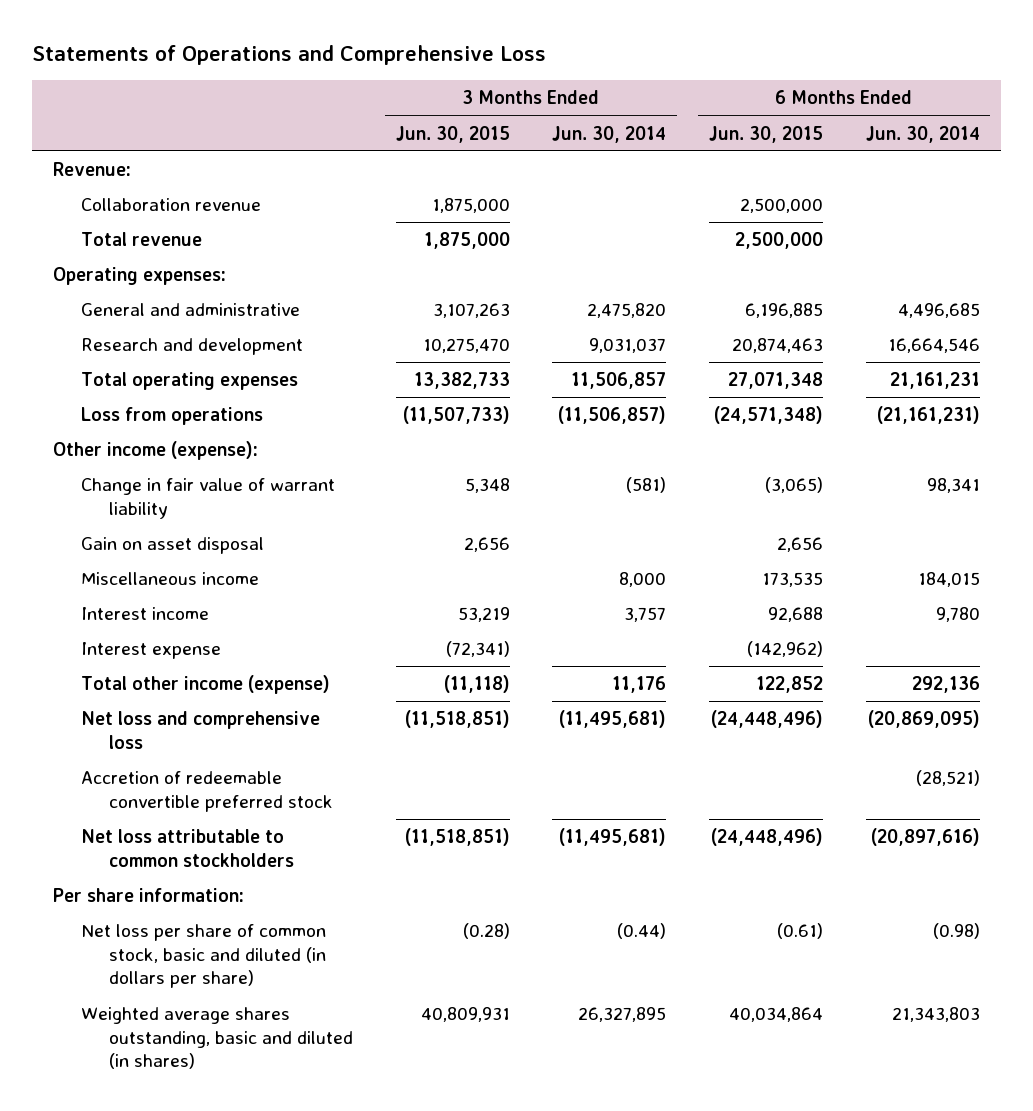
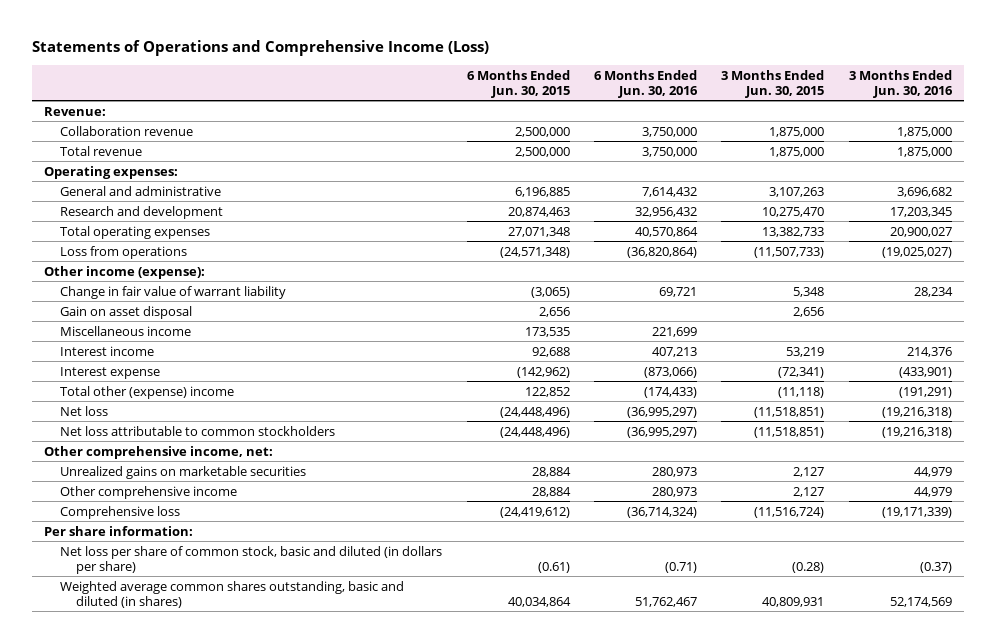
- Statements of Operations and Comprehensive Loss
+ Statements of Operations and Comprehensive Income (Loss)
- | 3 Months Ended Jun. 30, 2015 | 3 Months Ended Jun. 30, 2014 | 6 Months Ended Jun. 30, 2015 | 6 Months Ended Jun. 30, 2014
+ | 6 Months Ended Jun. 30, 2015 | 6 Months Ended Jun. 30, 2016 | 3 Months Ended Jun. 30, 2015 | 3 Months Ended Jun. 30, 2016
- Total other income (expense) | (11,118) | 11,176 | 122,852 | 292,136
- Net loss and comprehensive loss | (11,518,851) | (11,495,681) | (24,448,496) | (20,869,095)
- Accretion of redeemable convertible preferred stock | | | | (28,521)
+ Total other (expense) income | 122,852 | (174,433) | (11,118) | (191,291)
+ Net loss | (24,448,496) | (36,995,297) | (11,518,851) | (19,216,318)
+ Other comprehensive income, net:
+ Unrealized gains on marketable securities | 28,884 | 280,973 | 2,127 | 44,979
+ Other comprehensive income | 28,884 | 280,973 | 2,127 | 44,979
+ Comprehensive loss | (24,419,612) | (36,714,324) | (11,516,724) | (19,171,339)
- Weighted average shares outstanding, basic and diluted (in shares) | 40,809,931 | 26,327,895 | 40,034,864 | 21,343,803
+ Weighted average common shares outstanding, basic and diluted (in shares) | 40,034,864 | 51,762,467 | 40,809,931 | 52,174,569

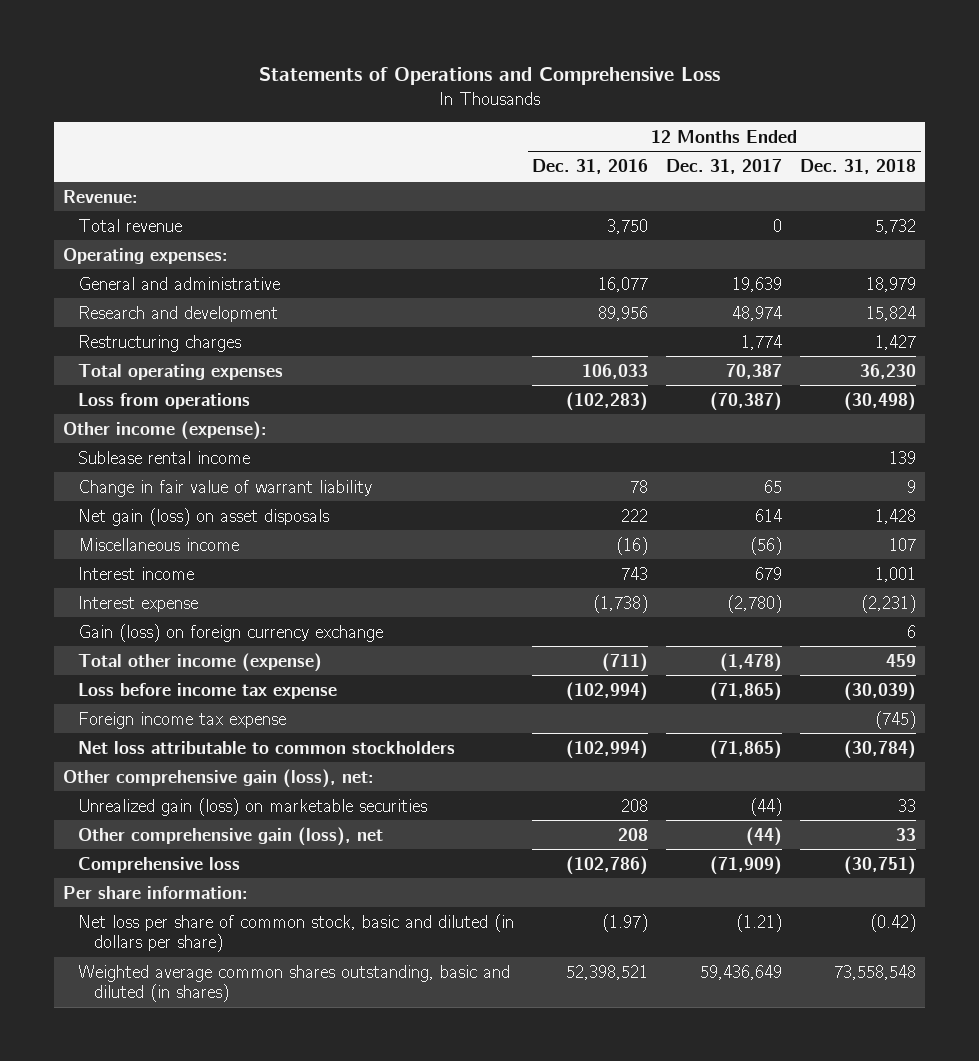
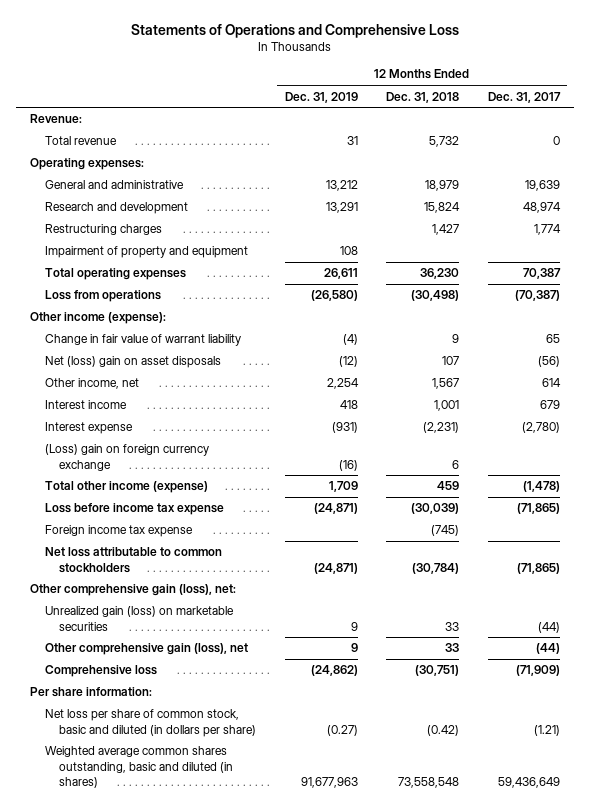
- | 12 Months Ended Dec. 31, 2016 | 12 Months Ended Dec. 31, 2017 | 12 Months Ended Dec. 31, 2018
+ | 12 Months Ended Dec. 31, 2019 | 12 Months Ended Dec. 31, 2018 | 12 Months Ended Dec. 31, 2017
+ Impairment of property and equipment | 108 | |
- Sublease rental income | | | 139
- Net gain (loss) on asset disposals | 222 | 614 | 1,428
- Miscellaneous income | (16) | (56) | 107
+ Net (loss) gain on asset disposals | (12) | 107 | (56)
+ Other income, net | 2,254 | 1,567 | 614
- Gain (loss) on foreign currency exchange | | | 6
+ (Loss) gain on foreign currency exchange | (16) | 6 |

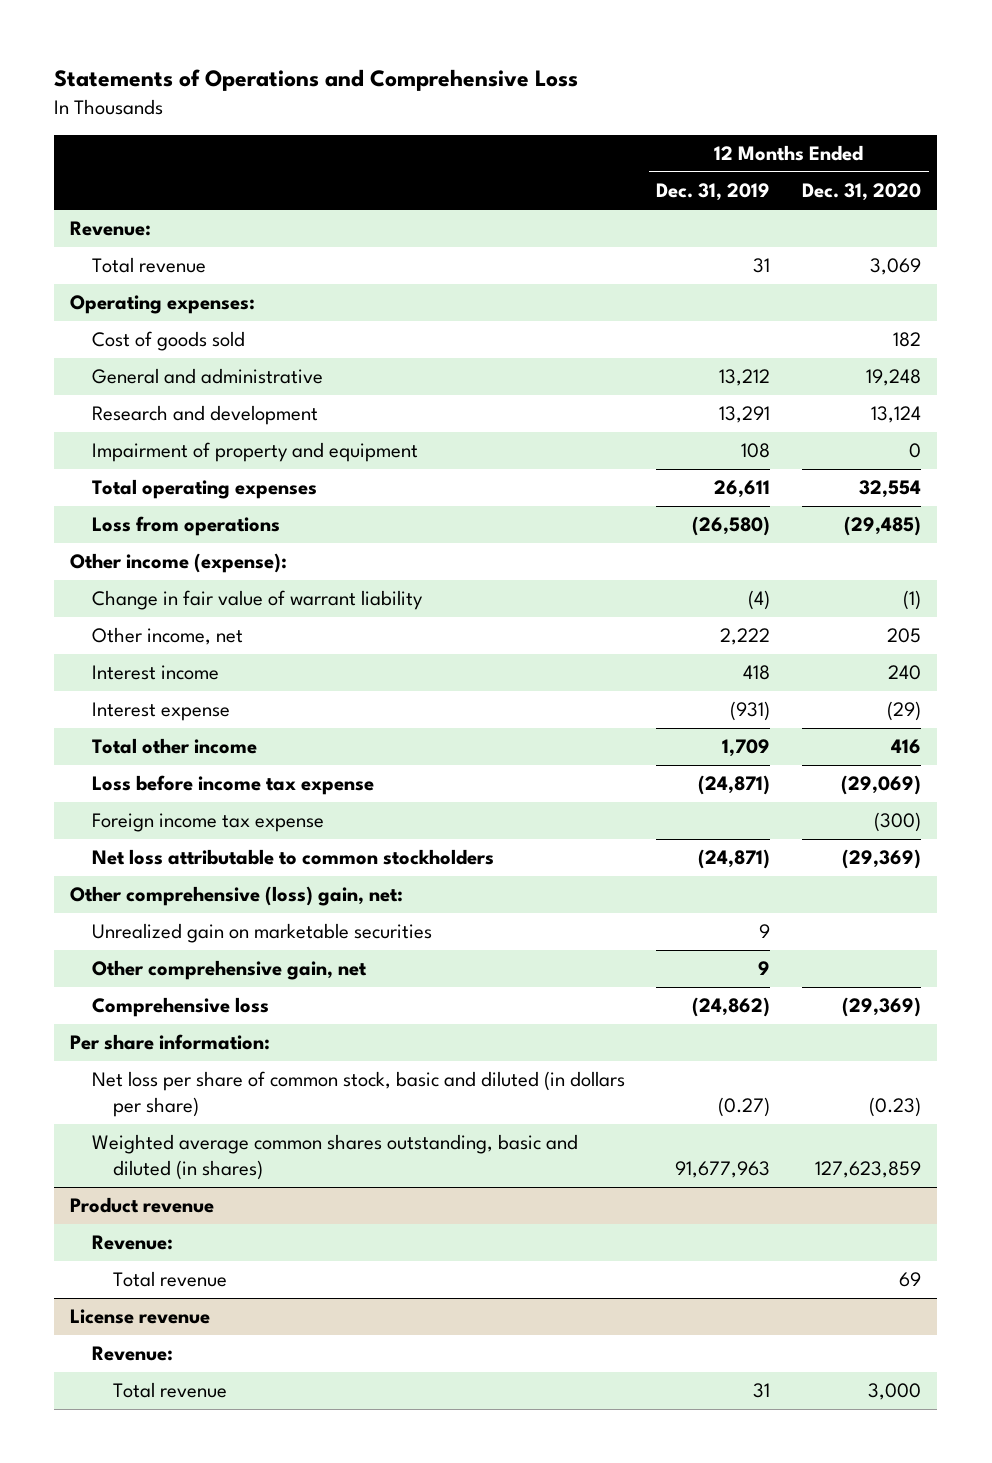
- | 12 Months Ended Dec. 31, 2019 | 12 Months Ended Dec. 31, 2018 | 12 Months Ended Dec. 31, 2017
+ | 12 Months Ended Dec. 31, 2019 | 12 Months Ended Dec. 31, 2020
+ Cost of goods sold | | 182
- Restructuring charges | | 1,427 | 1,774
- Net (loss) gain on asset disposals | (12) | 107 | (56)
- Other income, net | 2,254 | 1,567 | 614
+ Other income, net | 2,222 | 205
- (Loss) gain on foreign currency exchange | (16) | 6 |
- Total other income (expense) | 1,709 | 459 | (1,478)
+ Total other income | 1,709 | 416
- Other comprehensive gain (loss), net:
- Unrealized gain (loss) on marketable securities | 9 | 33 | (44)
- Other comprehensive gain (loss), net | 9 | 33 | (44)
+ Other comprehensive (loss) gain, net:
+ Unrealized gain on marketable securities | 9 |
+ Other comprehensive gain, net | 9 |
+ Product revenue
+ Revenue:
+ Total revenue | | 69
+ License revenue
+ Revenue:
+ Total revenue | 31 | 3,000

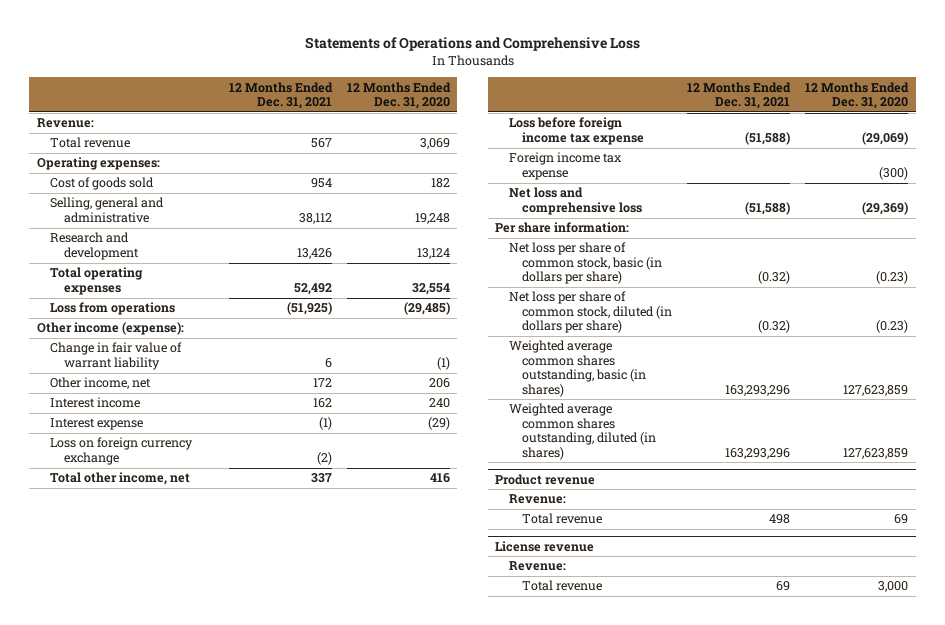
- | 12 Months Ended Dec. 31, 2019 | 12 Months Ended Dec. 31, 2020
+ | 12 Months Ended Dec. 31, 2021 | 12 Months Ended Dec. 31, 2020
- General and administrative | 13,212 | 19,248
+ Selling, general and administrative | 38,112 | 19,248
- Impairment of property and equipment | 108 | 0
- Other income, net | 2,222 | 205
+ Other income, net | 172 | 206
- Total other income | 1,709 | 416
- Loss before income tax expense | (24,871) | (29,069)
+ Loss on foreign currency exchange | (2) |
+ Total other income, net | 337 | 416
+ Loss before foreign income tax expense | (51,588) | (29,069)
- Net loss attributable to common stockholders | (24,871) | (29,369)
- Other comprehensive (loss) gain, net:
- Unrealized gain on marketable securities | 9 |
- Other comprehensive gain, net | 9 |
- Comprehensive loss | (24,862) | (29,369)
+ Net loss and comprehensive loss | (51,588) | (29,369)
- Net loss per share of common stock, basic and diluted (in dollars per share) | (0.27) | (0.23)
- Weighted average common shares outstanding, basic and diluted (in shares) | 91,677,963 | 127,623,859
+ Net loss per share of common stock, basic (in dollars per share) | (0.32) | (0.23)
+ Net loss per share of common stock, diluted (in dollars per share) | (0.32) | (0.23)
+ Weighted average common shares outstanding, basic (in shares) | 163,293,296 | 127,623,859
+ Weighted average common shares outstanding, diluted (in shares) | 163,293,296 | 127,623,859

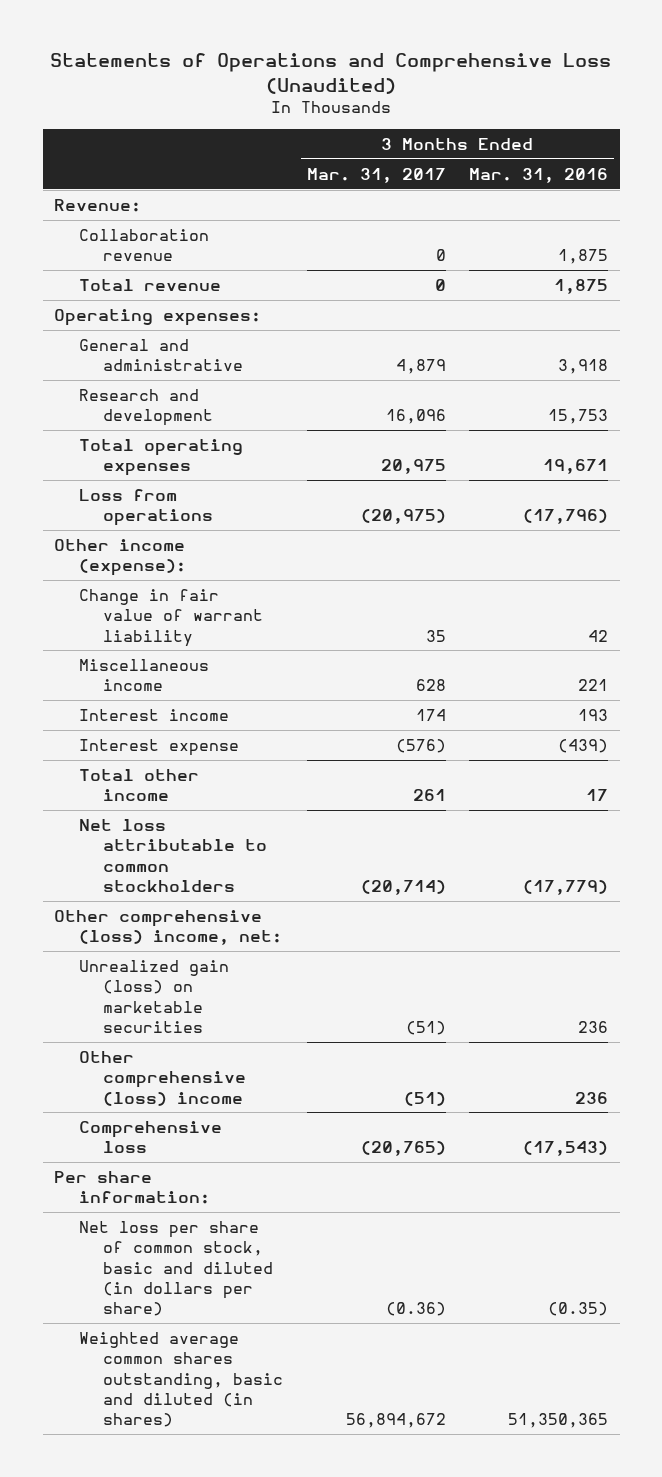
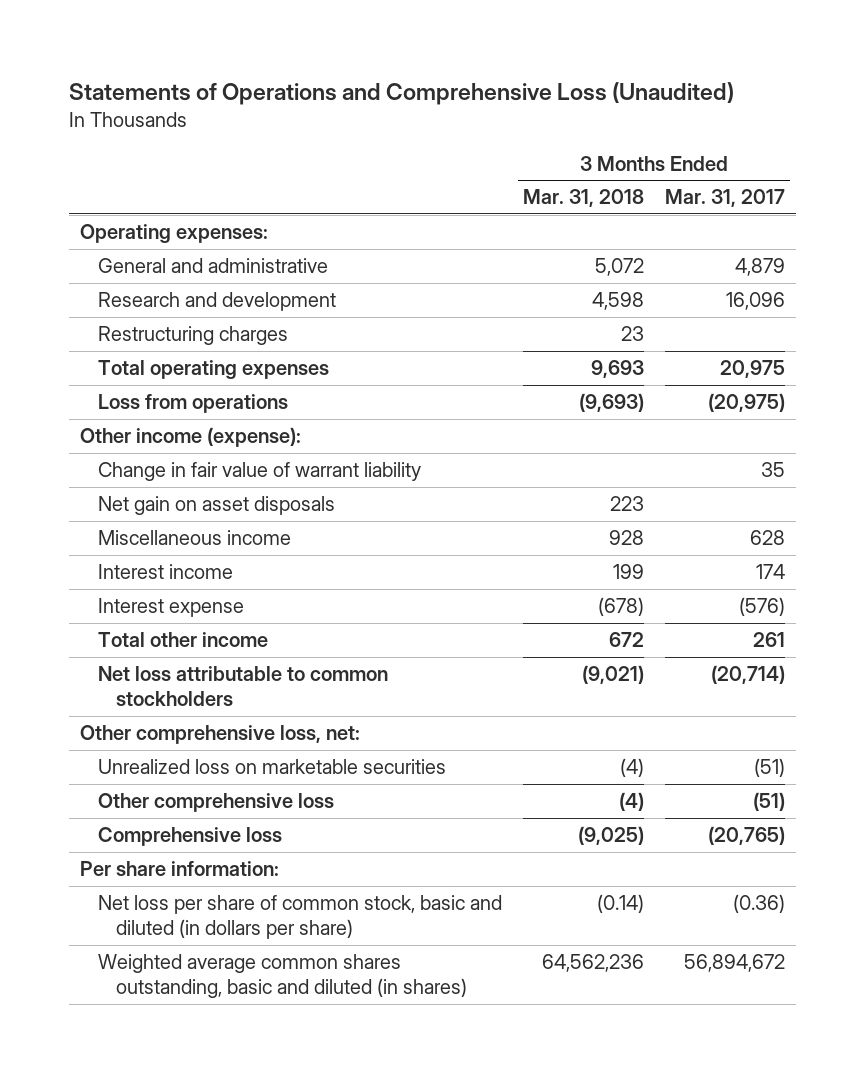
- | 3 Months Ended Mar. 31, 2017 | 3 Months Ended Mar. 31, 2016
+ | 3 Months Ended Mar. 31, 2018 | 3 Months Ended Mar. 31, 2017
- Revenue:
- Collaboration revenue | 0 | 1,875
- Total revenue | 0 | 1,875
+ Restructuring charges | 23 |
+ Net gain on asset disposals | 223 |
- Other comprehensive (loss) income, net:
- Unrealized gain (loss) on marketable securities | (51) | 236
- Other comprehensive (loss) income | (51) | 236
+ Other comprehensive loss, net:
+ Unrealized loss on marketable securities | (4) | (51)
+ Other comprehensive loss | (4) | (51)

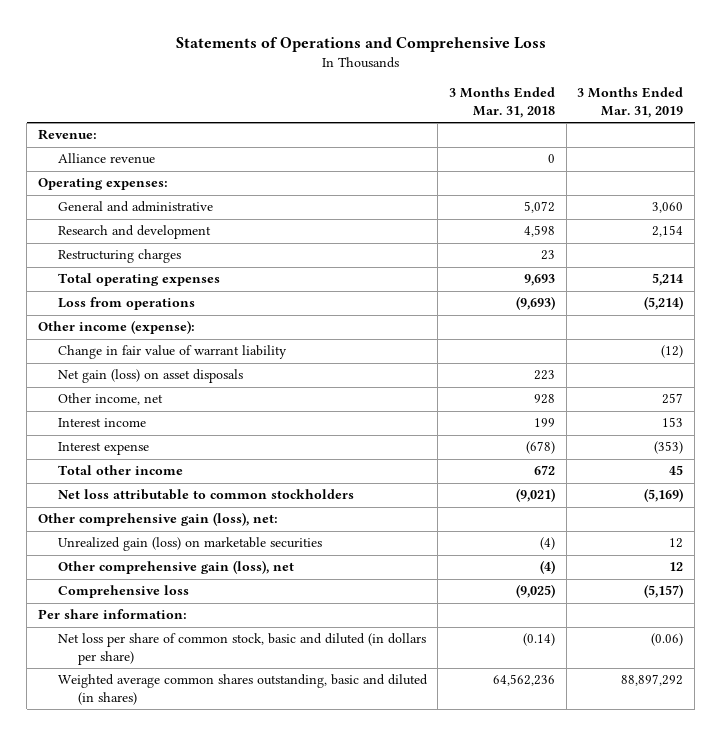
- Statements of Operations and Comprehensive Loss (Unaudited)
+ Statements of Operations and Comprehensive Loss
- | 3 Months Ended Mar. 31, 2018 | 3 Months Ended Mar. 31, 2017
+ | 3 Months Ended Mar. 31, 2018 | 3 Months Ended Mar. 31, 2019
+ Revenue:
+ Alliance revenue | 0 |
- Net gain on asset disposals | 223 |
- Miscellaneous income | 928 | 628
+ Net gain (loss) on asset disposals | 223 |
+ Other income, net | 928 | 257
- Other comprehensive loss, net:
- Unrealized loss on marketable securities | (4) | (51)
- Other comprehensive loss | (4) | (51)
+ Other comprehensive gain (loss), net:
+ Unrealized gain (loss) on marketable securities | (4) | 12
+ Other comprehensive gain (loss), net | (4) | 12

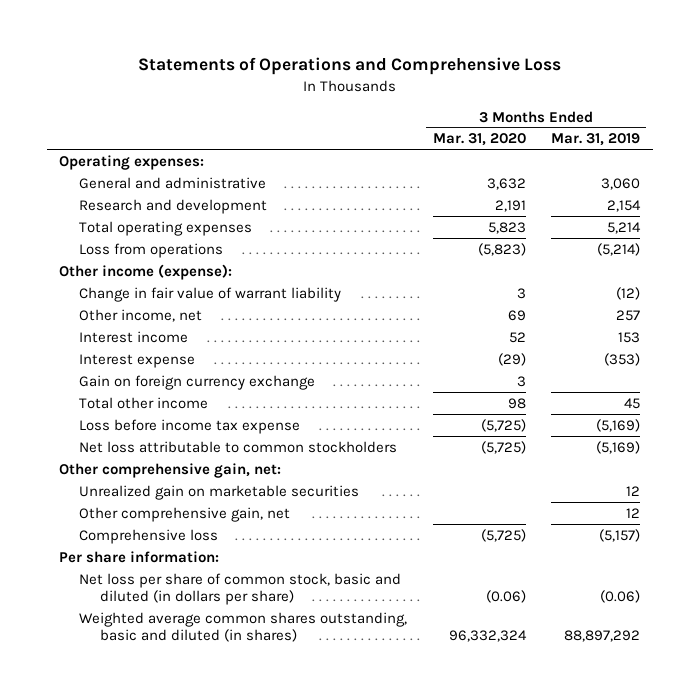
- | 3 Months Ended Mar. 31, 2018 | 3 Months Ended Mar. 31, 2019
+ | 3 Months Ended Mar. 31, 2020 | 3 Months Ended Mar. 31, 2019
- Revenue:
- Alliance revenue | 0 |
- Restructuring charges | 23 |
- Net gain (loss) on asset disposals | 223 |
+ Gain on foreign currency exchange | 3 |
+ Loss before income tax expense | (5,725) | (5,169)
- Other comprehensive gain (loss), net:
- Unrealized gain (loss) on marketable securities | (4) | 12
- Other comprehensive gain (loss), net | (4) | 12
+ Other comprehensive gain, net:
+ Unrealized gain on marketable securities | | 12
+ Other comprehensive gain, net | | 12

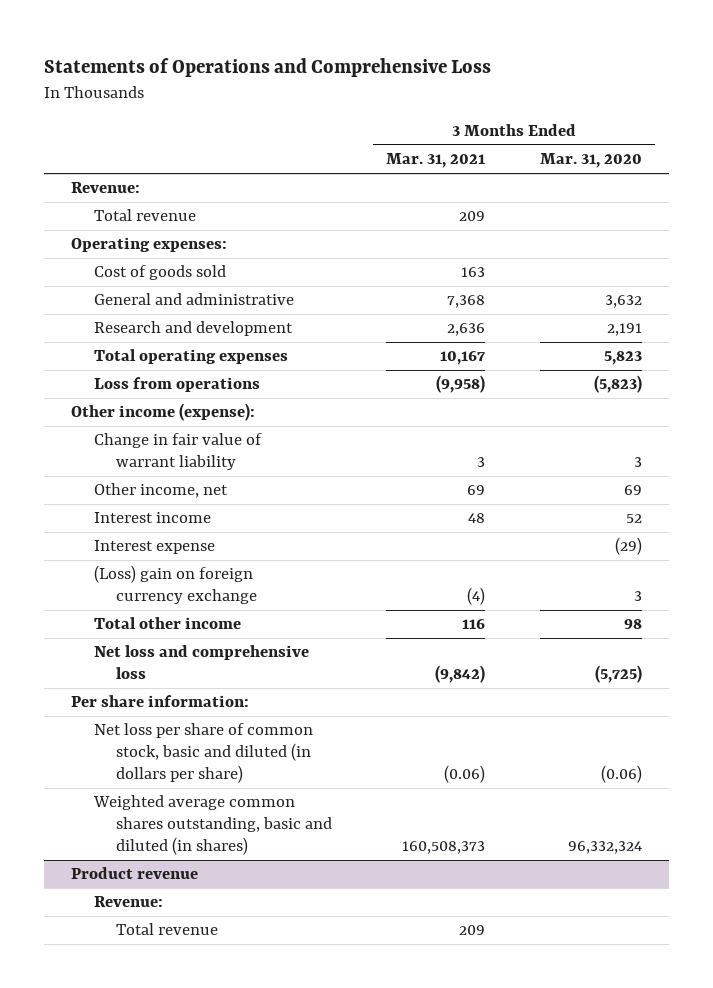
- | 3 Months Ended Mar. 31, 2020 | 3 Months Ended Mar. 31, 2019
+ | 3 Months Ended Mar. 31, 2021 | 3 Months Ended Mar. 31, 2020
+ Revenue:
+ Total revenue | 209 |
+ Cost of goods sold | 163 |
- Gain on foreign currency exchange | 3 |
+ (Loss) gain on foreign currency exchange | (4) | 3
- Loss before income tax expense | (5,725) | (5,169)
- Net loss attributable to common stockholders | (5,725) | (5,169)
- Other comprehensive gain, net:
- Unrealized gain on marketable securities | | 12
- Other comprehensive gain, net | | 12
- Comprehensive loss | (5,725) | (5,157)
+ Net loss and comprehensive loss | (9,842) | (5,725)
+ Product revenue
+ Revenue:
+ Total revenue | 209 |

